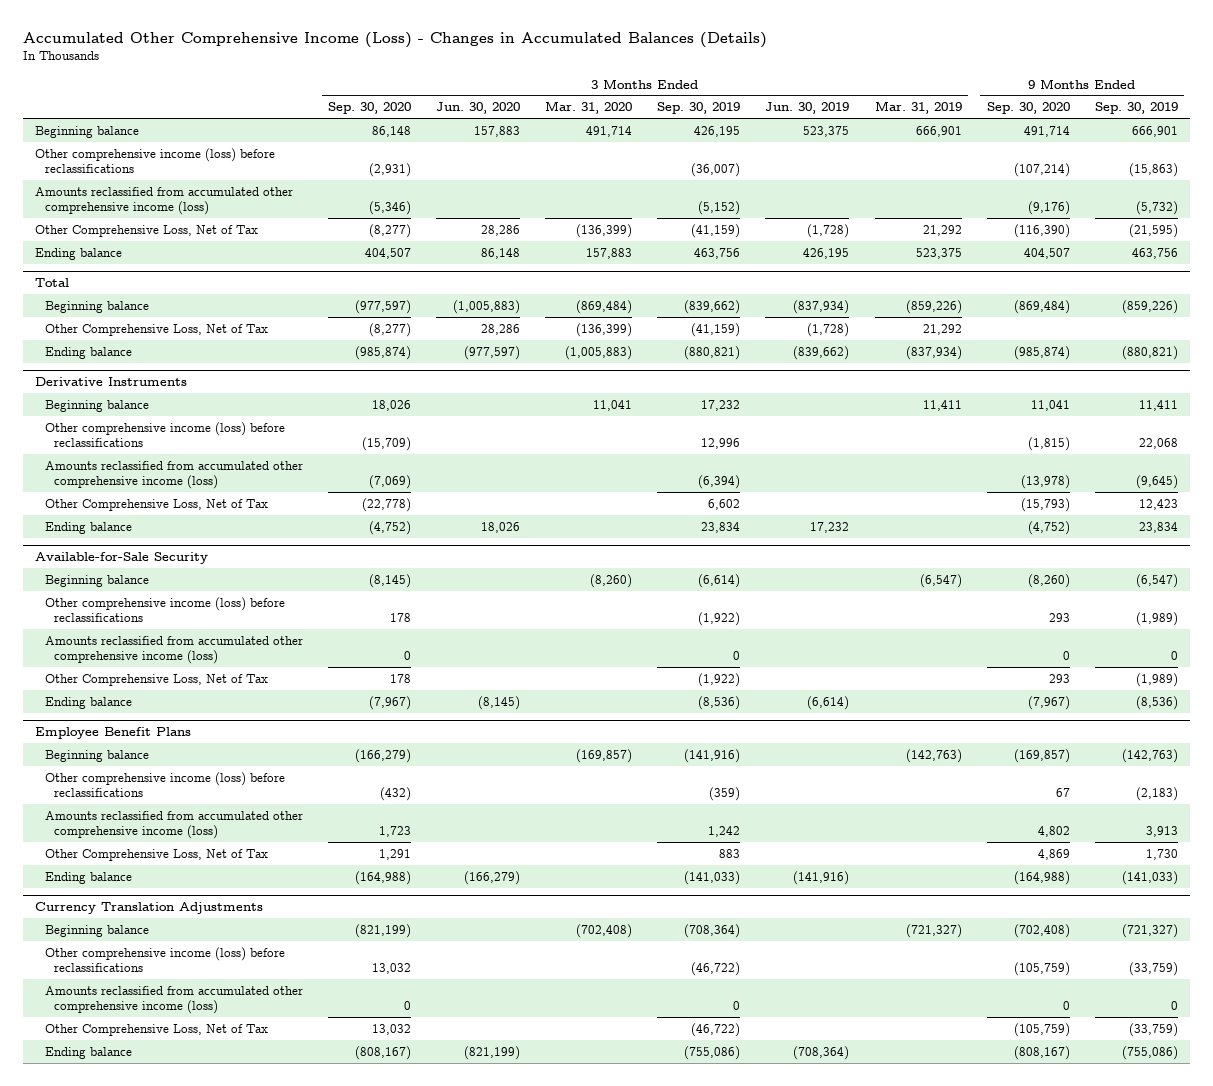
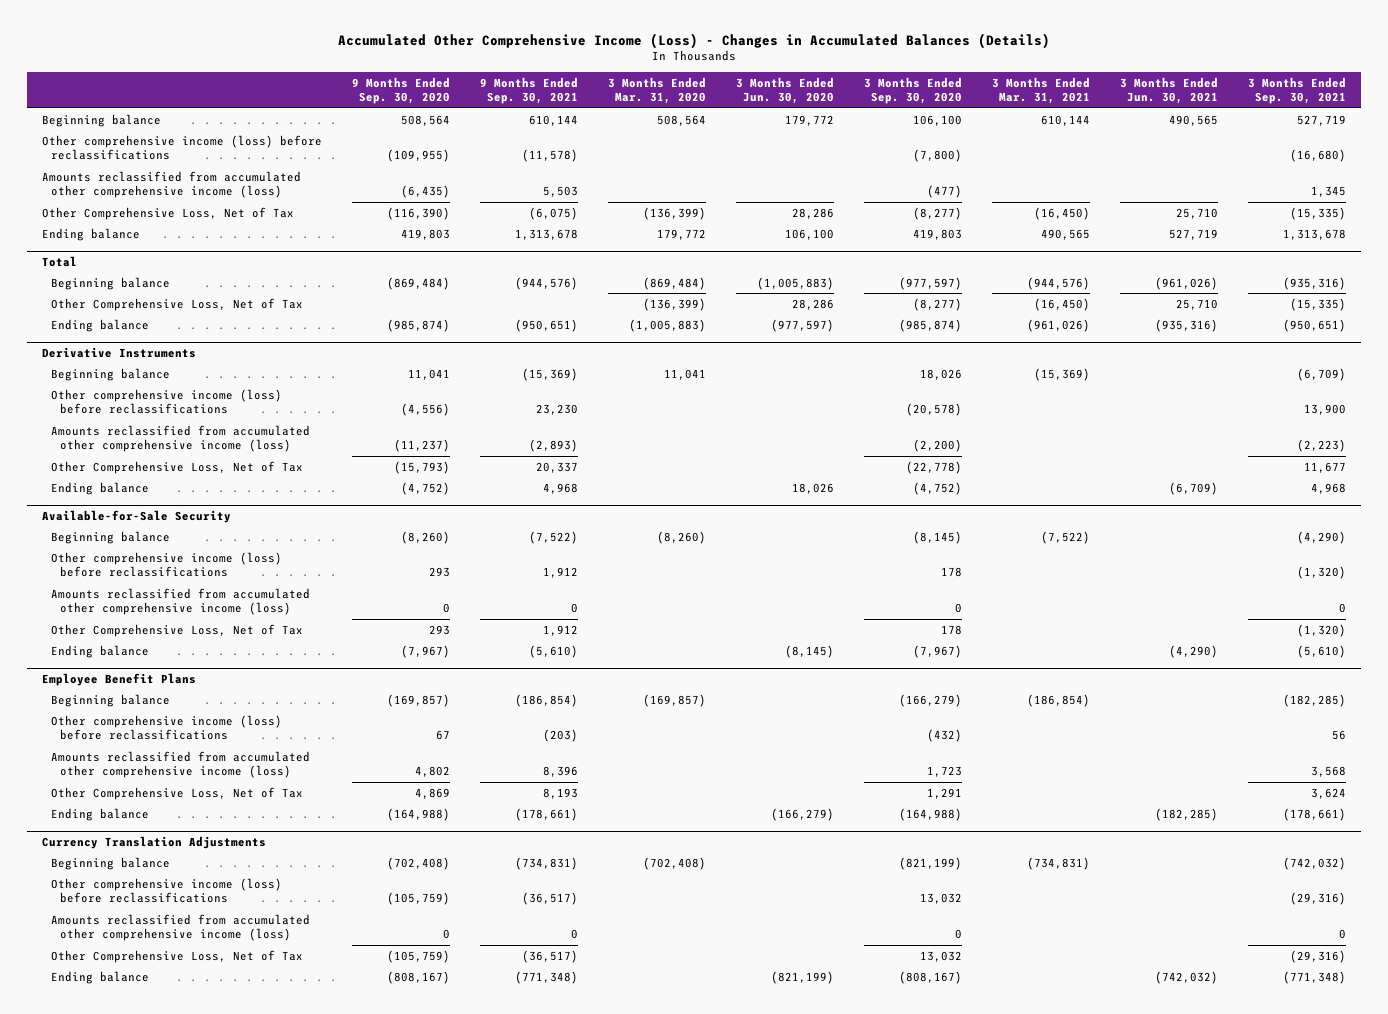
- | 3 Months Ended Sep. 30, 2020 | 3 Months Ended Jun. 30, 2020 | 3 Months Ended Mar. 31, 2020 | 3 Months Ended Sep. 30, 2019 | 3 Months Ended Jun. 30, 2019 | 3 Months Ended Mar. 31, 2019 | 9 Months Ended Sep. 30, 2020 | 9 Months Ended Sep. 30, 2019
+ | 9 Months Ended Sep. 30, 2020 | 9 Months Ended Sep. 30, 2021 | 3 Months Ended Mar. 31, 2020 | 3 Months Ended Jun. 30, 2020 | 3 Months Ended Sep. 30, 2020 | 3 Months Ended Mar. 31, 2021 | 3 Months Ended Jun. 30, 2021 | 3 Months Ended Sep. 30, 2021
- Beginning balance | 86,148 | 157,883 | 491,714 | 426,195 | 523,375 | 666,901 | 491,714 | 666,901
- Other comprehensive income (loss) before reclassifications | (2,931) | | | (36,007) | | | (107,214) | (15,863)
- Amounts reclassified from accumulated other comprehensive income (loss) | (5,346) | | | (5,152) | | | (9,176) | (5,732)
+ Beginning balance | 508,564 | 610,144 | 508,564 | 179,772 | 106,100 | 610,144 | 490,565 | 527,719
+ Other comprehensive income (loss) before reclassifications | (109,955) | (11,578) | | | (7,800) | | | (16,680)
+ Amounts reclassified from accumulated other comprehensive income (loss) | (6,435) | 5,503 | | | (477) | | | 1,345
- Ending balance | 404,507 | 86,148 | 157,883 | 463,756 | 426,195 | 523,375 | 404,507 | 463,756
+ Ending balance | 419,803 | 1,313,678 | 179,772 | 106,100 | 419,803 | 490,565 | 527,719 | 1,313,678
@ Derivative Instruments
- Other comprehensive income (loss) before reclassifications | (15,709) | | | 12,996 | | | (1,815) | 22,068
- Amounts reclassified from accumulated other comprehensive income (loss) | (7,069) | | | (6,394) | | | (13,978) | (9,645)
+ Other comprehensive income (loss) before reclassifications | (4,556) | 23,230 | | | (20,578) | | | 13,900
+ Amounts reclassified from accumulated other comprehensive income (loss) | (11,237) | (2,893) | | | (2,200) | | | (2,223)

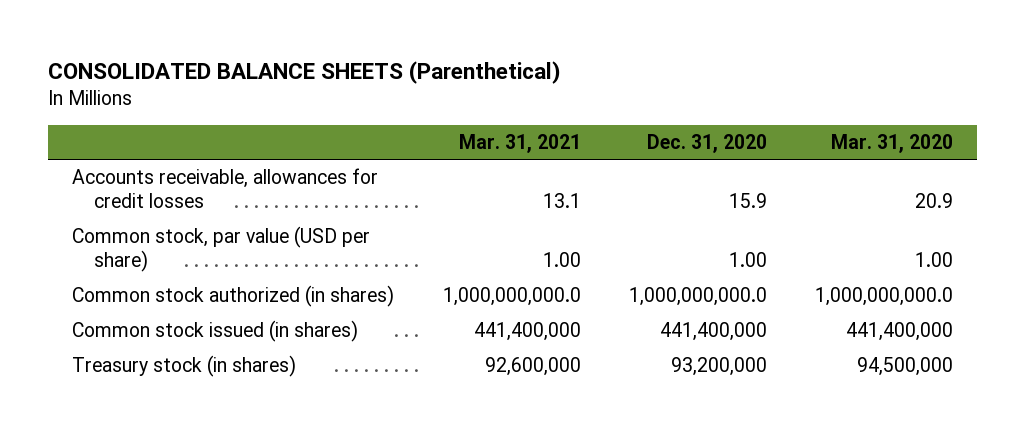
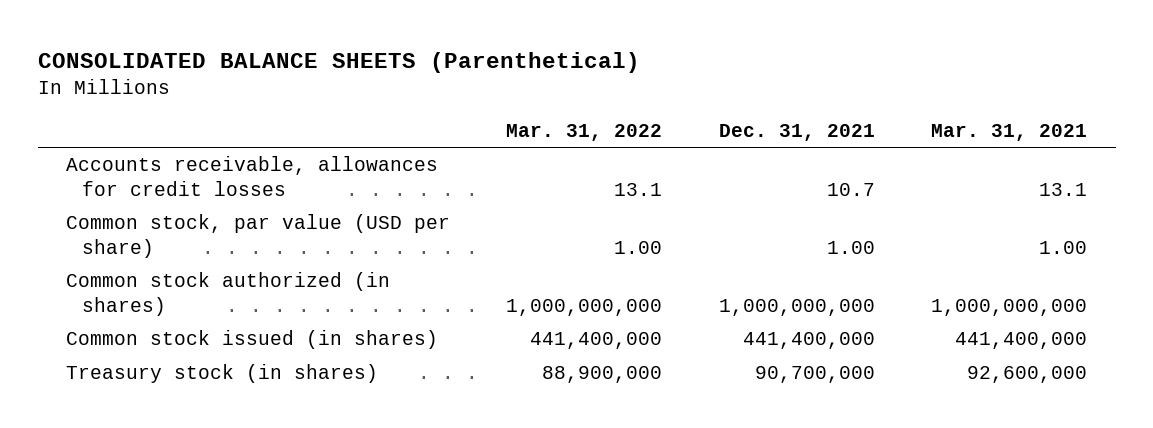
- | Mar. 31, 2021 | Dec. 31, 2020 | Mar. 31, 2020
+ | Mar. 31, 2022 | Dec. 31, 2021 | Mar. 31, 2021
- Common stock authorized (in shares) | 1,000,000,000.0 | 1,000,000,000.0 | 1,000,000,000.0
+ Common stock authorized (in shares) | 1,000,000,000 | 1,000,000,000 | 1,000,000,000

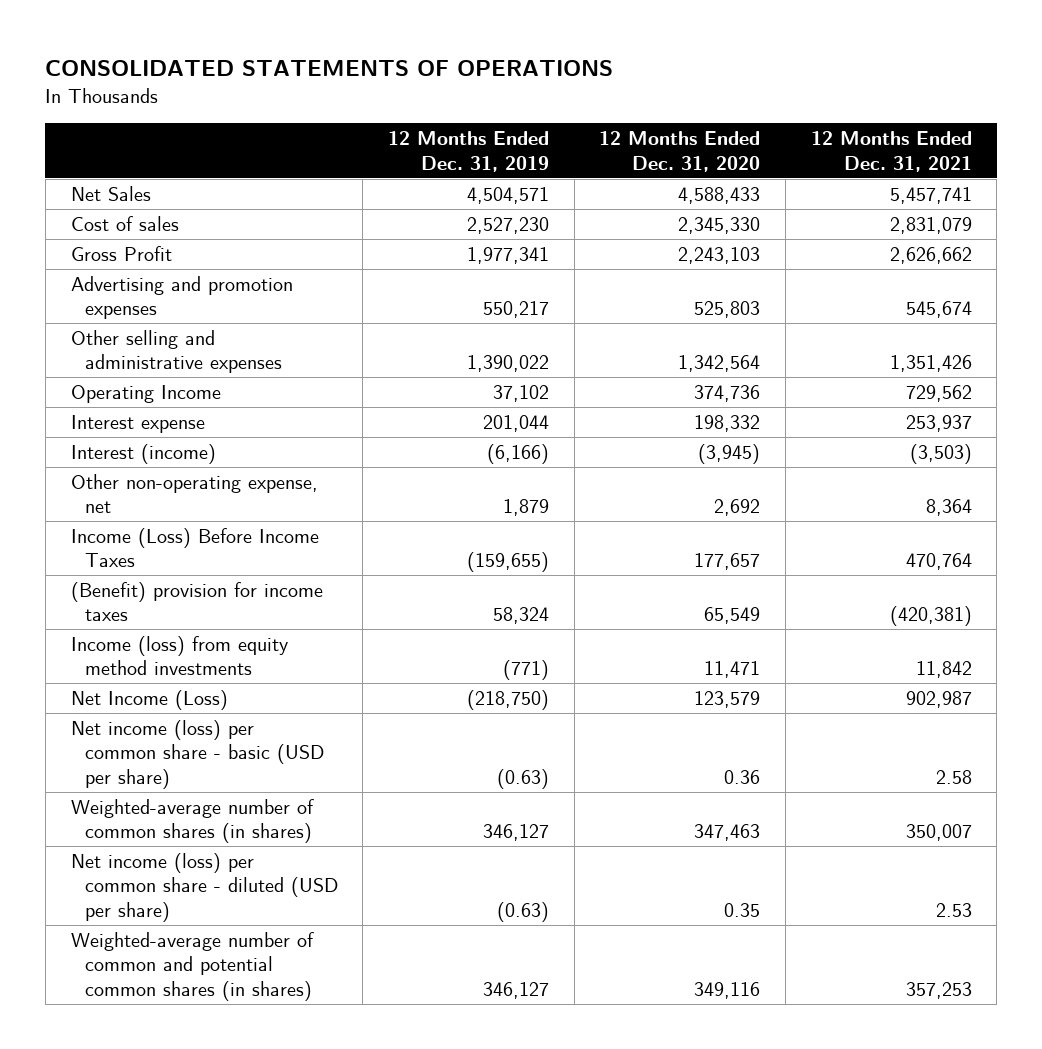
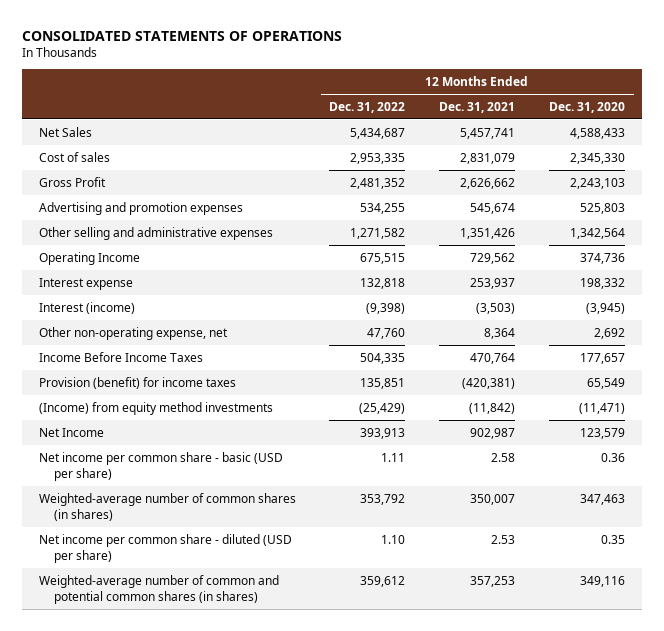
- | 12 Months Ended Dec. 31, 2019 | 12 Months Ended Dec. 31, 2020 | 12 Months Ended Dec. 31, 2021
+ | 12 Months Ended Dec. 31, 2022 | 12 Months Ended Dec. 31, 2021 | 12 Months Ended Dec. 31, 2020
- Income (Loss) Before Income Taxes | (159,655) | 177,657 | 470,764
- (Benefit) provision for income taxes | 58,324 | 65,549 | (420,381)
- Income (loss) from equity method investments | (771) | 11,471 | 11,842
- Net Income (Loss) | (218,750) | 123,579 | 902,987
- Net income (loss) per common share - basic (USD per share) | (0.63) | 0.36 | 2.58
+ Income Before Income Taxes | 504,335 | 470,764 | 177,657
+ Provision (benefit) for income taxes | 135,851 | (420,381) | 65,549
+ (Income) from equity method investments | (25,429) | (11,842) | (11,471)
+ Net Income | 393,913 | 902,987 | 123,579
+ Net income per common share - basic (USD per share) | 1.11 | 2.58 | 0.36
- Net income (loss) per common share - diluted (USD per share) | (0.63) | 0.35 | 2.53
+ Net income per common share - diluted (USD per share) | 1.10 | 2.53 | 0.35

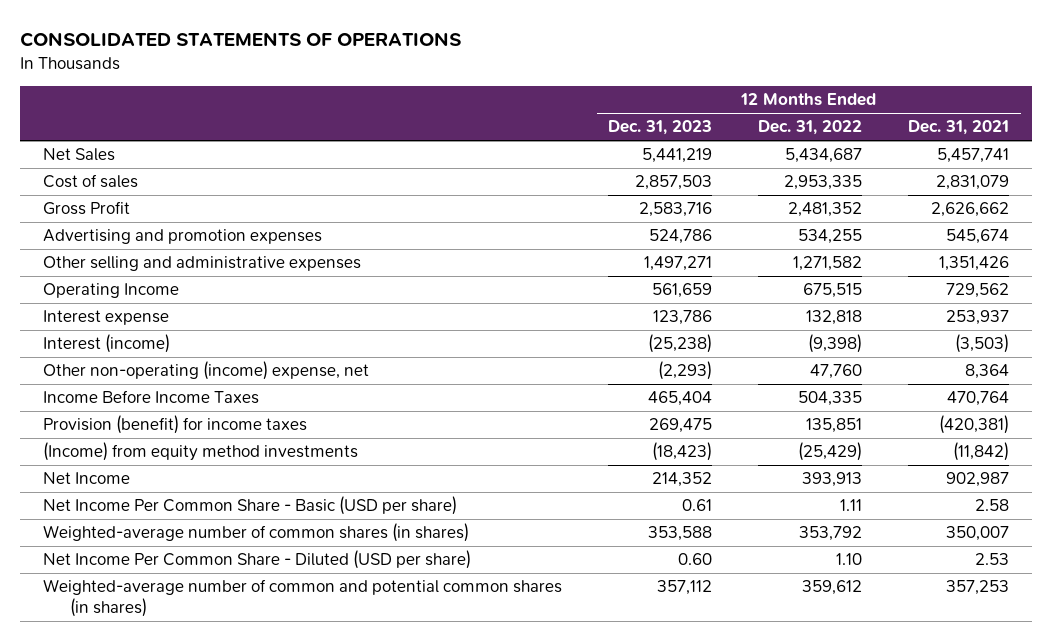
- | 12 Months Ended Dec. 31, 2022 | 12 Months Ended Dec. 31, 2021 | 12 Months Ended Dec. 31, 2020
+ | 12 Months Ended Dec. 31, 2023 | 12 Months Ended Dec. 31, 2022 | 12 Months Ended Dec. 31, 2021
- Other non-operating expense, net | 47,760 | 8,364 | 2,692
+ Other non-operating (income) expense, net | (2,293) | 47,760 | 8,364
- Net income per common share - basic (USD per share) | 1.11 | 2.58 | 0.36
+ Net Income Per Common Share - Basic (USD per share) | 0.61 | 1.11 | 2.58
- Net income per common share - diluted (USD per share) | 1.10 | 2.53 | 0.35
+ Net Income Per Common Share - Diluted (USD per share) | 0.60 | 1.10 | 2.53

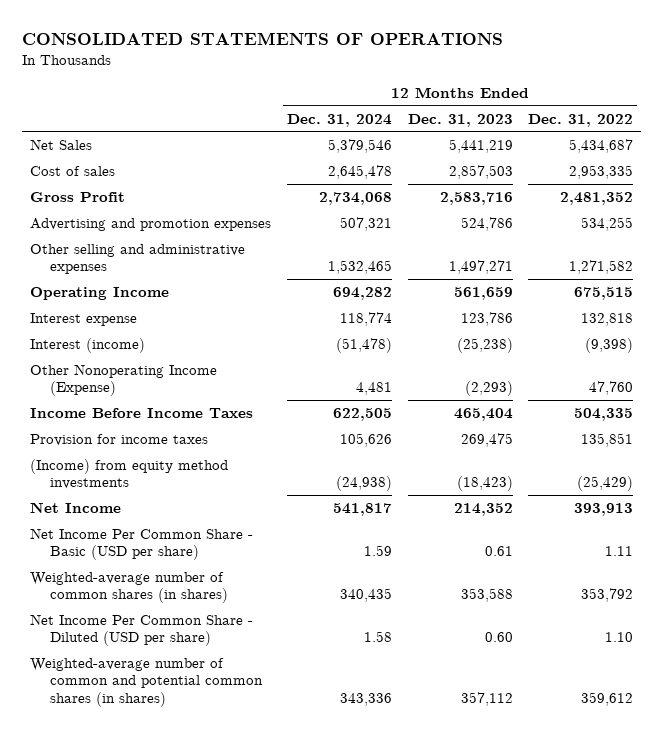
- | 12 Months Ended Dec. 31, 2023 | 12 Months Ended Dec. 31, 2022 | 12 Months Ended Dec. 31, 2021
+ | 12 Months Ended Dec. 31, 2024 | 12 Months Ended Dec. 31, 2023 | 12 Months Ended Dec. 31, 2022
- Other non-operating (income) expense, net | (2,293) | 47,760 | 8,364
+ Other Nonoperating Income (Expense) | 4,481 | (2,293) | 47,760
- Provision (benefit) for income taxes | 269,475 | 135,851 | (420,381)
+ Provision for income taxes | 105,626 | 269,475 | 135,851

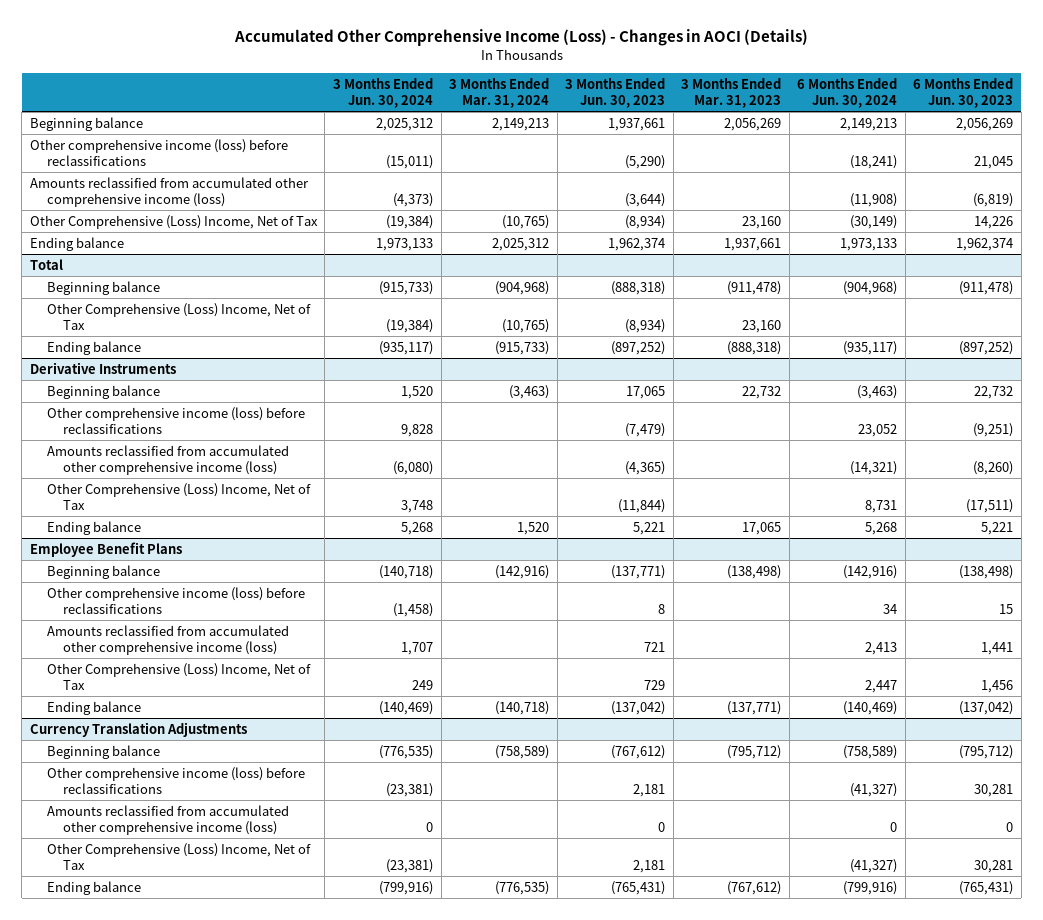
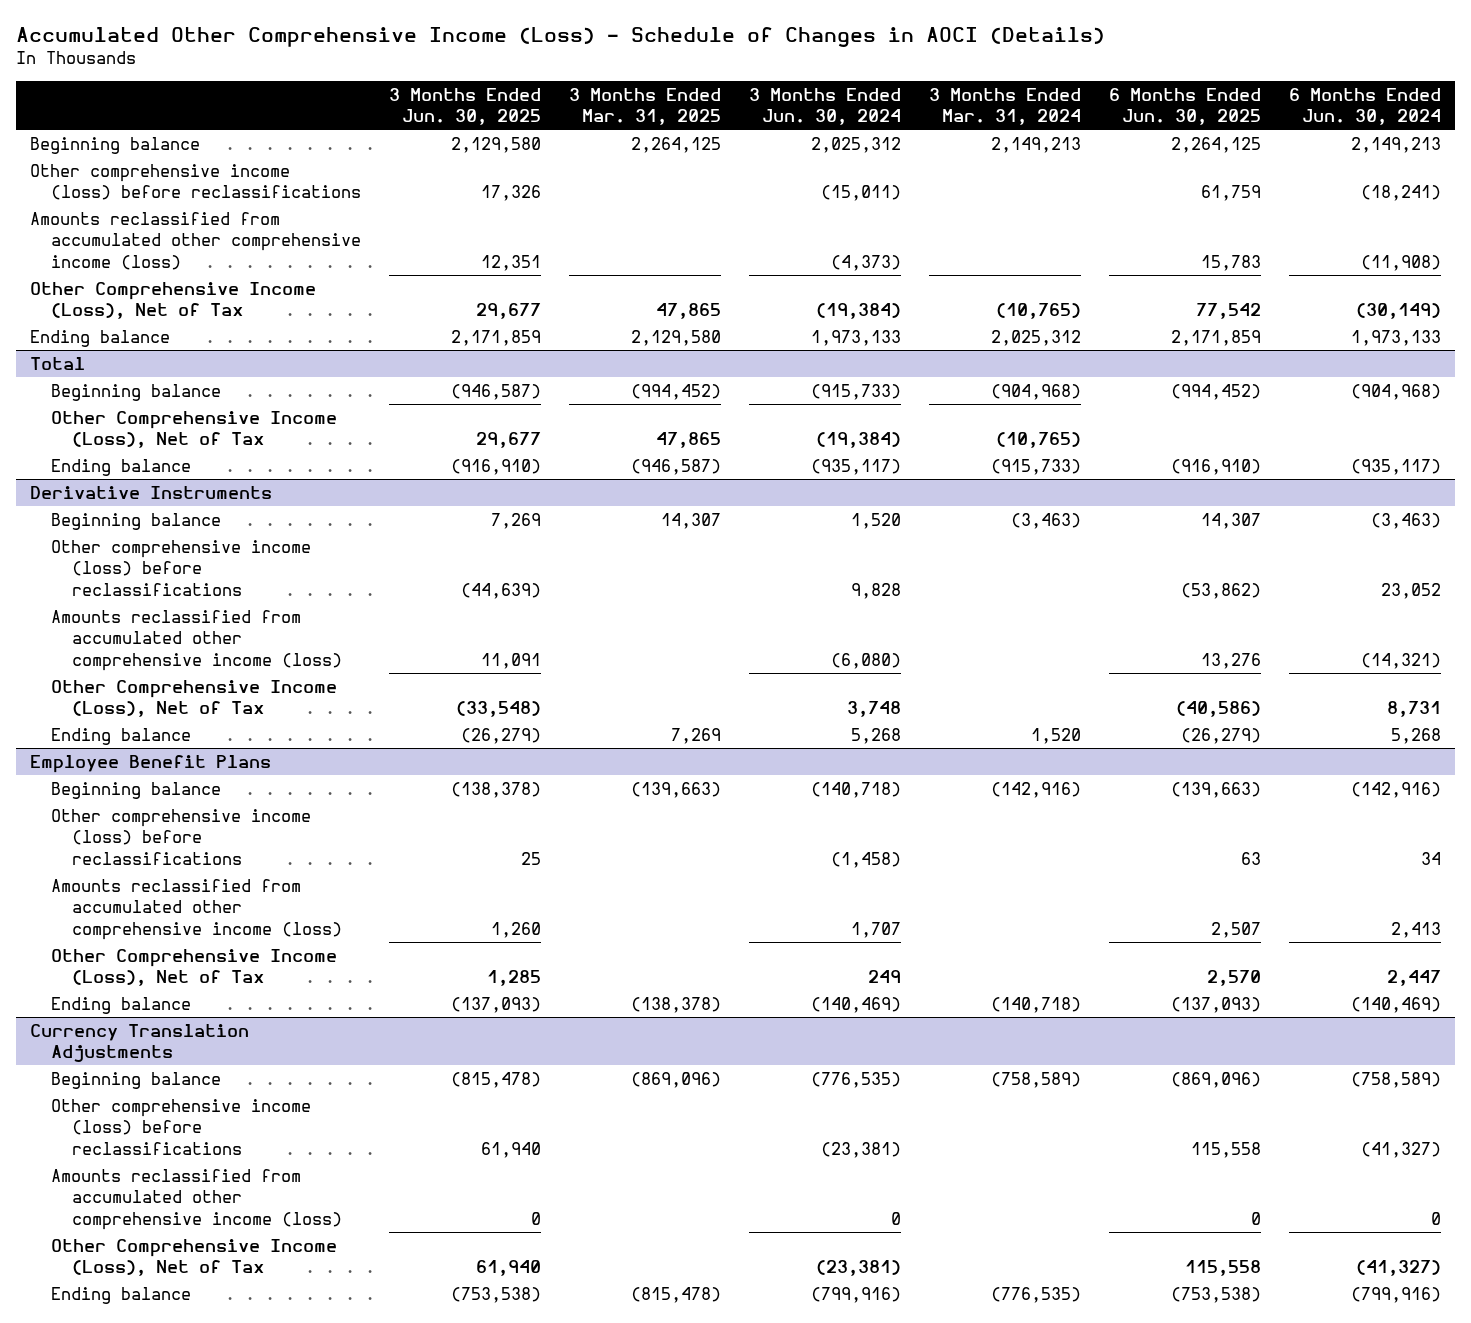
- Accumulated Other Comprehensive Income (Loss) - Changes in AOCI (Details)
+ Accumulated Other Comprehensive Income (Loss) - Schedule of Changes in AOCI (Details)
- | 3 Months Ended Jun. 30, 2024 | 3 Months Ended Mar. 31, 2024 | 3 Months Ended Jun. 30, 2023 | 3 Months Ended Mar. 31, 2023 | 6 Months Ended Jun. 30, 2024 | 6 Months Ended Jun. 30, 2023
+ | 3 Months Ended Jun. 30, 2025 | 3 Months Ended Mar. 31, 2025 | 3 Months Ended Jun. 30, 2024 | 3 Months Ended Mar. 31, 2024 | 6 Months Ended Jun. 30, 2025 | 6 Months Ended Jun. 30, 2024
- Other Comprehensive (Loss) Income, Net of Tax | (19,384) | (10,765) | (8,934) | 23,160 | (30,149) | 14,226
+ Other Comprehensive Income (Loss), Net of Tax | 29,677 | 47,865 | (19,384) | (10,765) | 77,542 | (30,149)
@ Total
- Other Comprehensive (Loss) Income, Net of Tax | (19,384) | (10,765) | (8,934) | 23,160 | |
+ Other Comprehensive Income (Loss), Net of Tax | 29,677 | 47,865 | (19,384) | (10,765) | |
@ Derivative Instruments
- Other Comprehensive (Loss) Income, Net of Tax | 3,748 | | (11,844) | | 8,731 | (17,511)
+ Other Comprehensive Income (Loss), Net of Tax | (33,548) | | 3,748 | | (40,586) | 8,731
@ Employee Benefit Plans
- Other Comprehensive (Loss) Income, Net of Tax | 249 | | 729 | | 2,447 | 1,456
+ Other Comprehensive Income (Loss), Net of Tax | 1,285 | | 249 | | 2,570 | 2,447
@ Currency Translation Adjustments
- Other Comprehensive (Loss) Income, Net of Tax | (23,381) | | 2,181 | | (41,327) | 30,281
+ Other Comprehensive Income (Loss), Net of Tax | 61,940 | | (23,381) | | 115,558 | (41,327)

